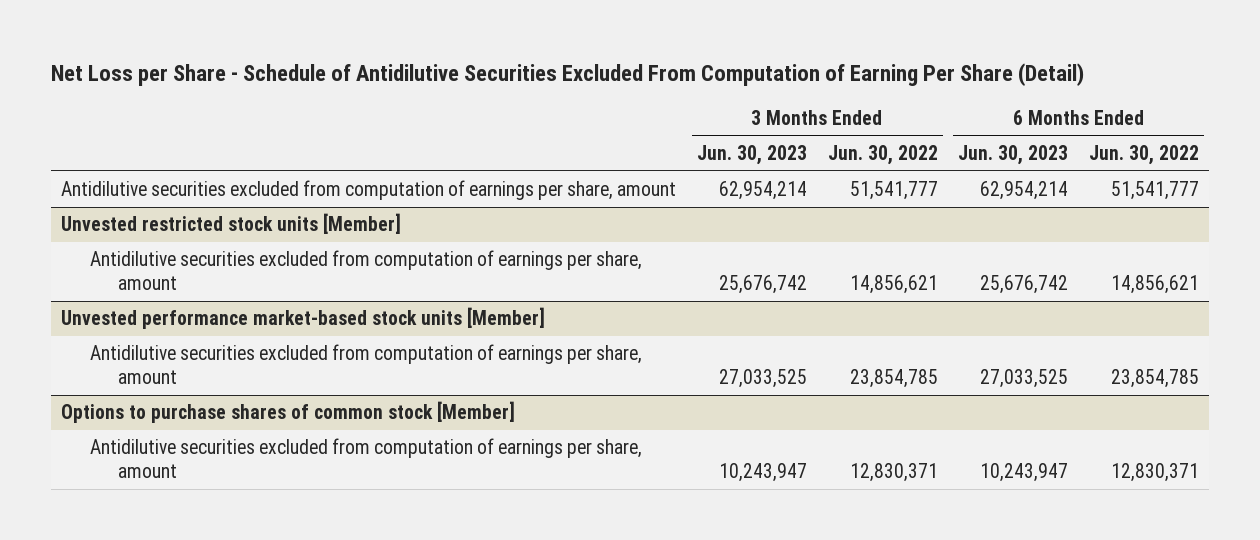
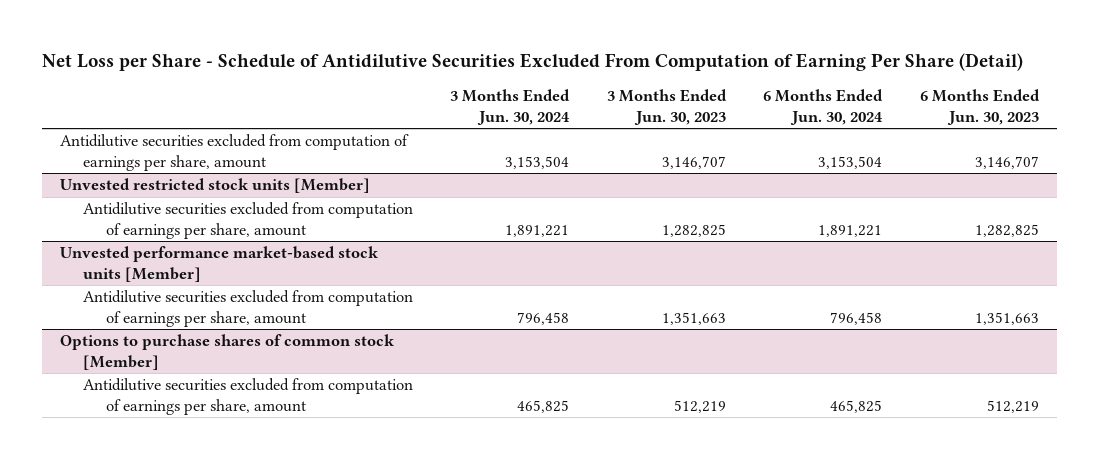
- | 3 Months Ended Jun. 30, 2023 | 3 Months Ended Jun. 30, 2022 | 6 Months Ended Jun. 30, 2023 | 6 Months Ended Jun. 30, 2022
+ | 3 Months Ended Jun. 30, 2024 | 3 Months Ended Jun. 30, 2023 | 6 Months Ended Jun. 30, 2024 | 6 Months Ended Jun. 30, 2023
- Antidilutive securities excluded from computation of earnings per share, amount | 62,954,214 | 51,541,777 | 62,954,214 | 51,541,777
+ Antidilutive securities excluded from computation of earnings per share, amount | 3,153,504 | 3,146,707 | 3,153,504 | 3,146,707
@ Unvested restricted stock units [Member]
- Antidilutive securities excluded from computation of earnings per share, amount | 25,676,742 | 14,856,621 | 25,676,742 | 14,856,621
+ Antidilutive securities excluded from computation of earnings per share, amount | 1,891,221 | 1,282,825 | 1,891,221 | 1,282,825
@ Unvested performance market-based stock units [Member]
- Antidilutive securities excluded from computation of earnings per share, amount | 27,033,525 | 23,854,785 | 27,033,525 | 23,854,785
+ Antidilutive securities excluded from computation of earnings per share, amount | 796,458 | 1,351,663 | 796,458 | 1,351,663
@ Options to purchase shares of common stock [Member]
- Antidilutive securities excluded from computation of earnings per share, amount | 10,243,947 | 12,830,371 | 10,243,947 | 12,830,371
+ Antidilutive securities excluded from computation of earnings per share, amount | 465,825 | 512,219 | 465,825 | 512,219

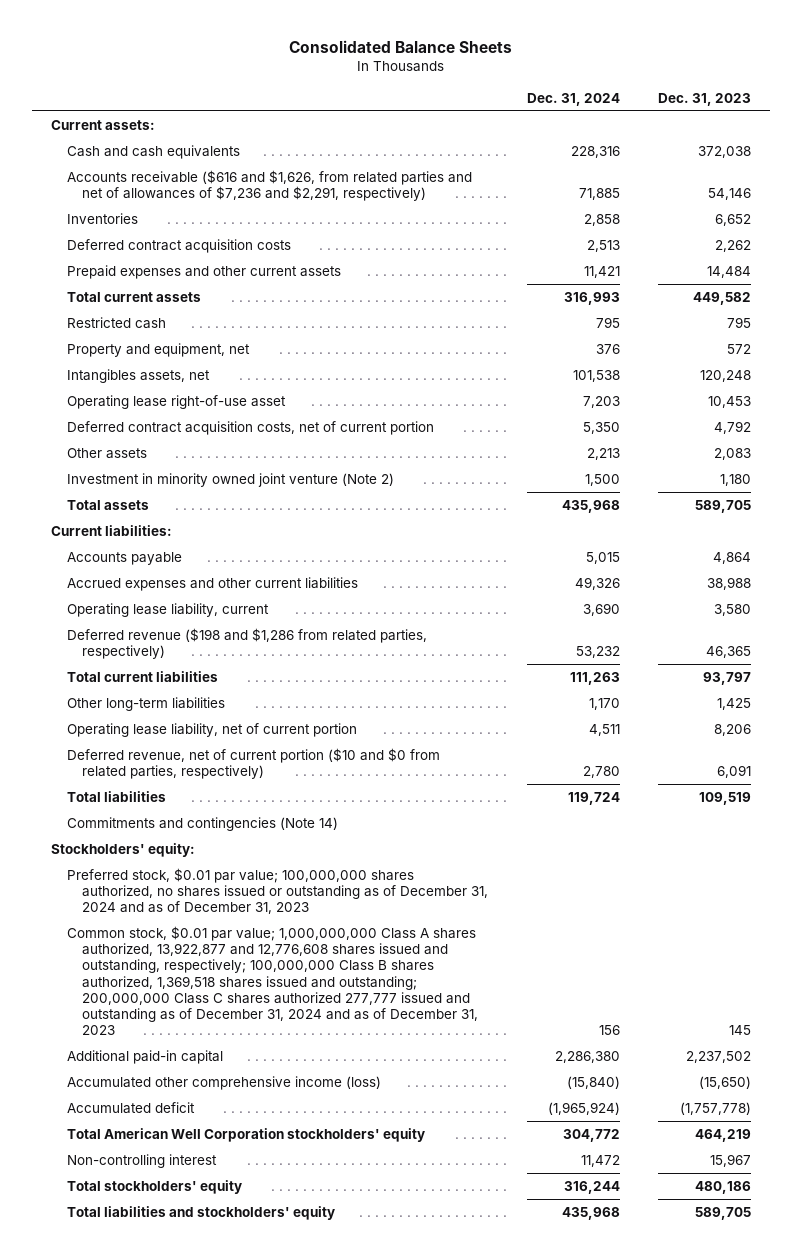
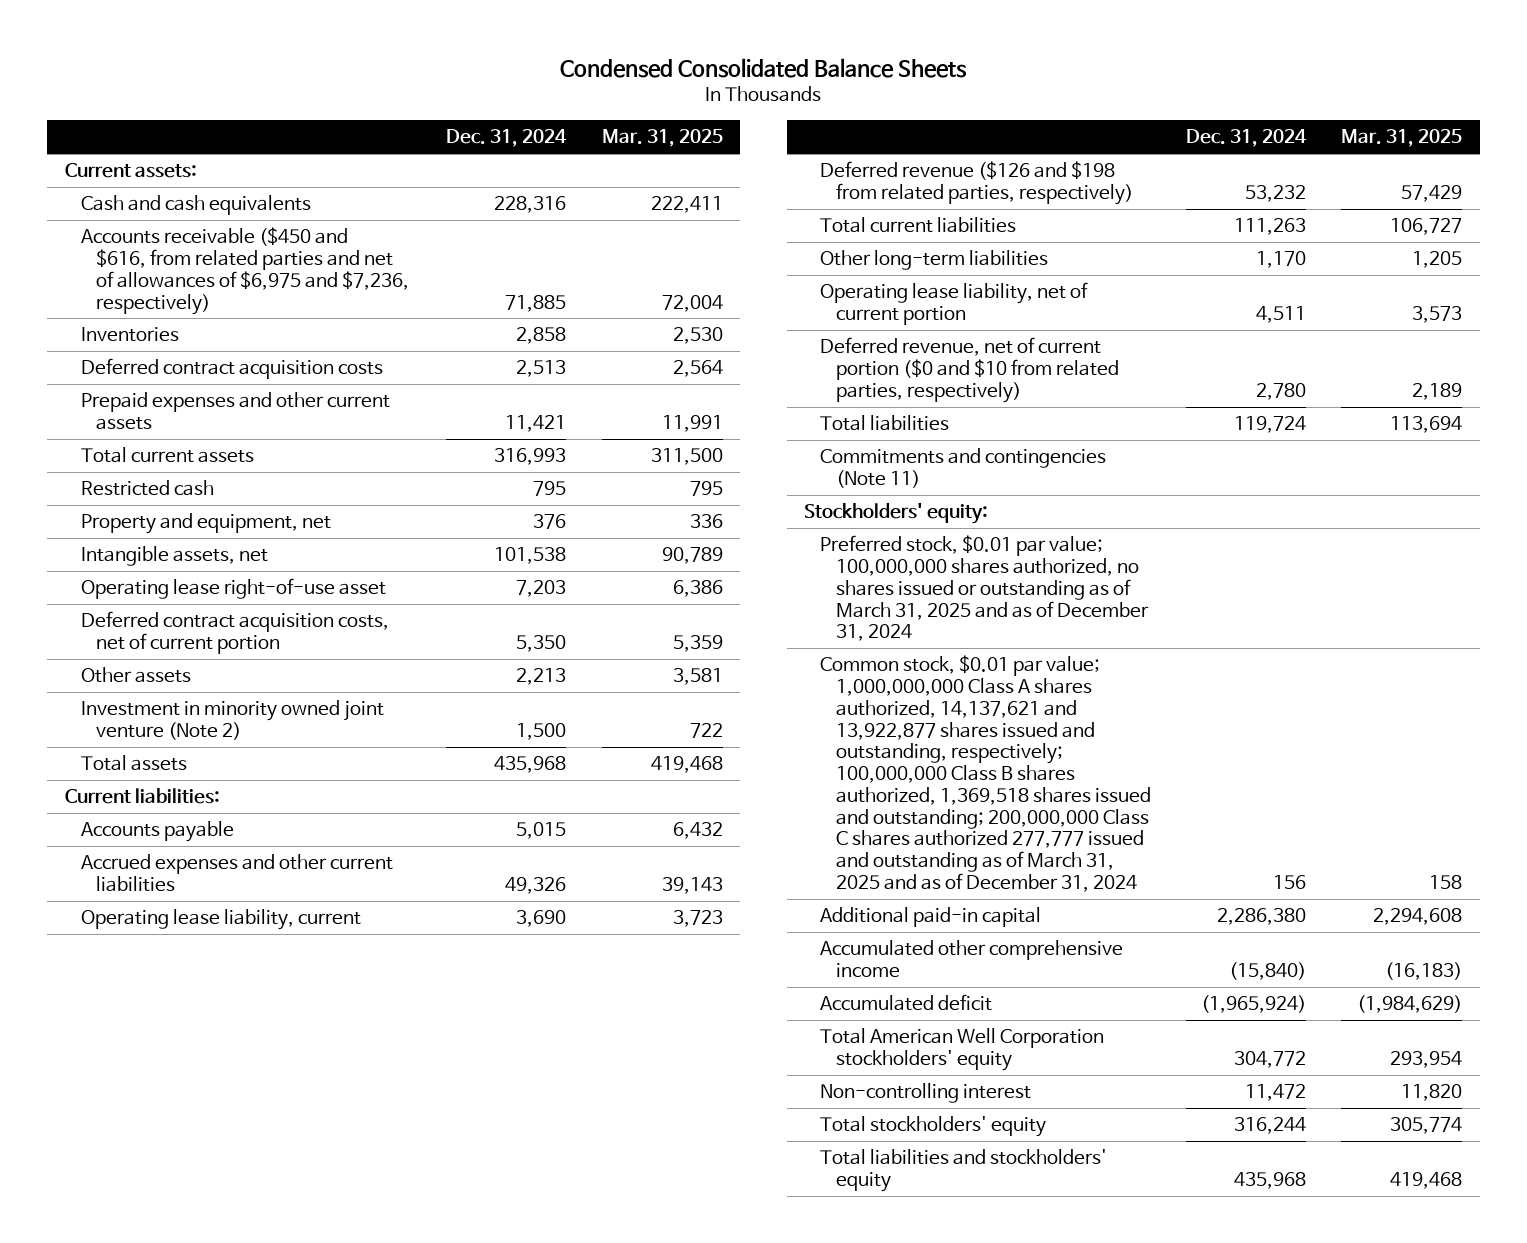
- Consolidated Balance Sheets
+ Condensed Consolidated Balance Sheets
- | Dec. 31, 2024 | Dec. 31, 2023
+ | Dec. 31, 2024 | Mar. 31, 2025
- Accounts receivable ($616 and $1,626, from related parties and net of allowances of $7,236 and $2,291, respectively) | 71,885 | 54,146
+ Accounts receivable ($450 and $616, from related parties and net of allowances of $6,975 and $7,236, respectively) | 71,885 | 72,004
- Intangibles assets, net | 101,538 | 120,248
+ Intangible assets, net | 101,538 | 90,789
- Deferred revenue ($198 and $1,286 from related parties, respectively) | 53,232 | 46,365
+ Deferred revenue ($126 and $198 from related parties, respectively) | 53,232 | 57,429
- Deferred revenue, net of current portion ($10 and $0 from related parties, respectively) | 2,780 | 6,091
+ Deferred revenue, net of current portion ($0 and $10 from related parties, respectively) | 2,780 | 2,189
- Commitments and contingencies (Note 14)
+ Commitments and contingencies (Note 11)
- Preferred stock, $0.01 par value; 100,000,000 shares authorized, no shares issued or outstanding as of December 31, 2024 and as of December 31, 2023
- Common stock, $0.01 par value; 1,000,000,000 Class A shares authorized, 13,922,877 and 12,776,608 shares issued and outstanding, respectively; 100,000,000 Class B shares authorized, 1,369,518 shares issued and outstanding; 200,000,000 Class C shares authorized 277,777 issued and outstanding as of December 31, 2024 and as of December 31, 2023 | 156 | 145
+ Preferred stock, $0.01 par value; 100,000,000 shares authorized, no shares issued or outstanding as of March 31, 2025 and as of December 31, 2024
+ Common stock, $0.01 par value; 1,000,000,000 Class A shares authorized, 14,137,621 and 13,922,877 shares issued and outstanding, respectively; 100,000,000 Class B shares authorized, 1,369,518 shares issued and outstanding; 200,000,000 Class C shares authorized 277,777 issued and outstanding as of March 31, 2025 and as of December 31, 2024 | 156 | 158
- Accumulated other comprehensive income (loss) | (15,840) | (15,650)
+ Accumulated other comprehensive income | (15,840) | (16,183)

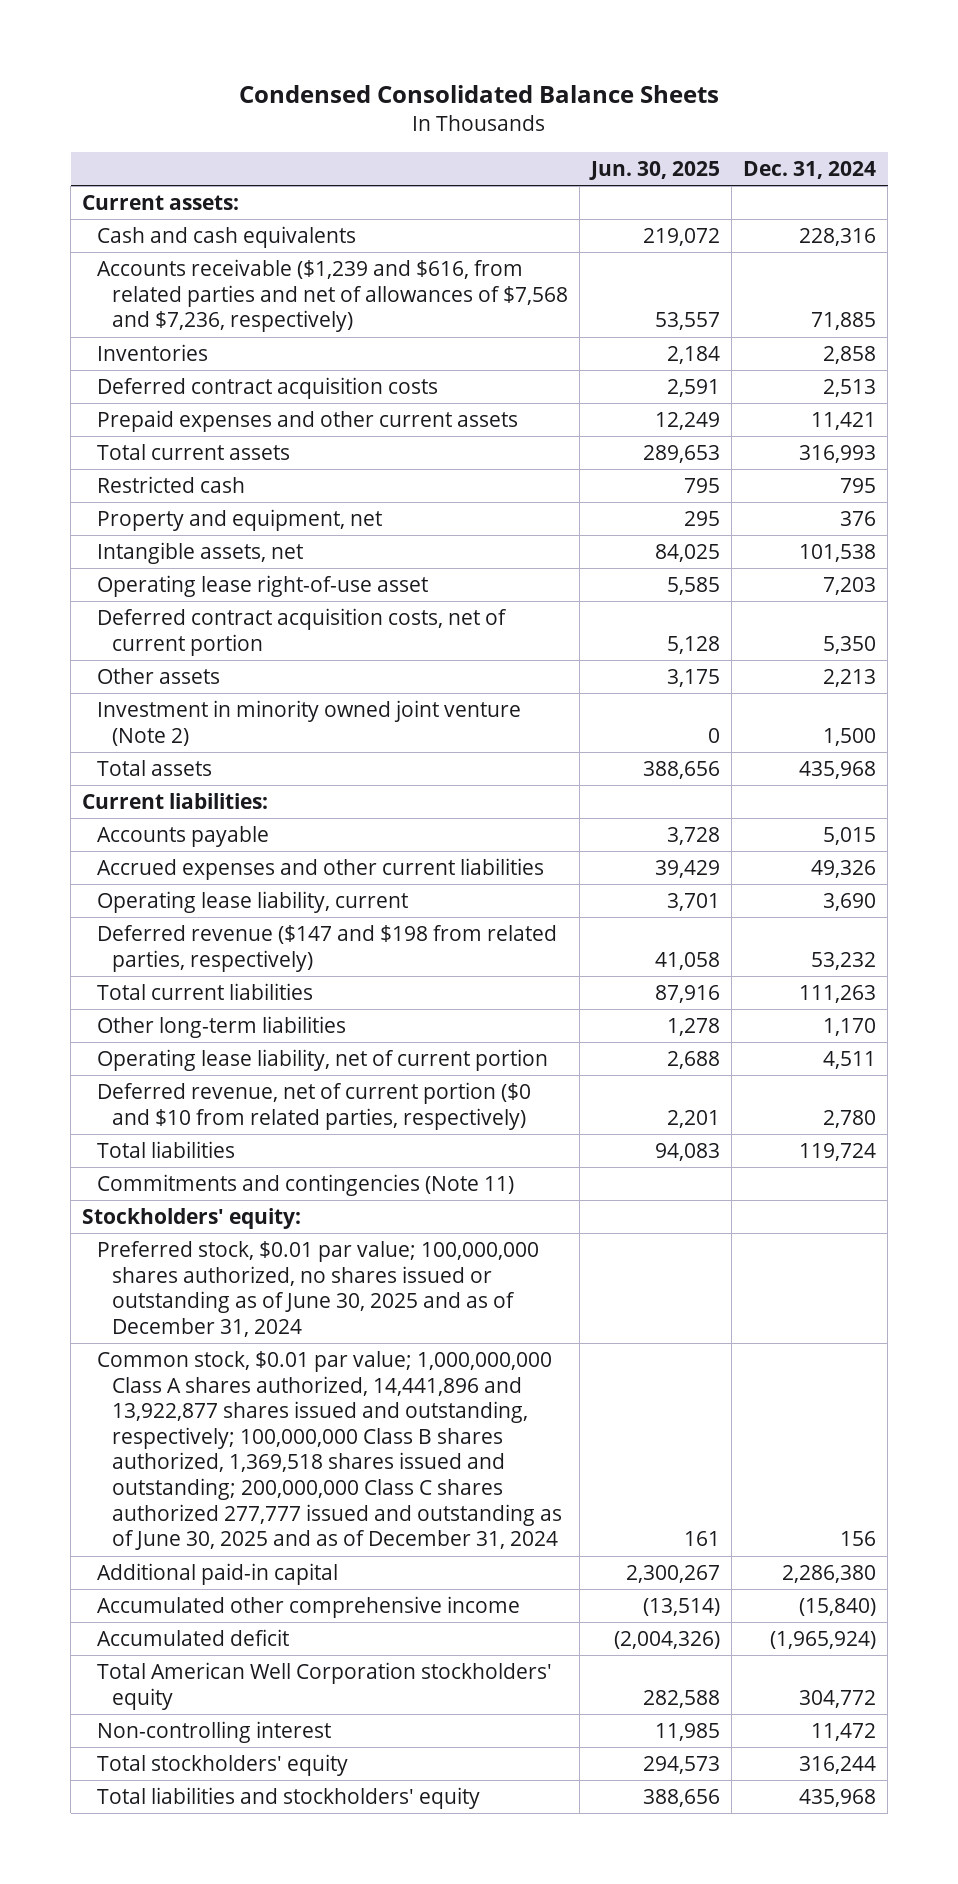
- | Dec. 31, 2024 | Mar. 31, 2025
+ | Jun. 30, 2025 | Dec. 31, 2024
- Accounts receivable ($450 and $616, from related parties and net of allowances of $6,975 and $7,236, respectively) | 71,885 | 72,004
+ Accounts receivable ($1,239 and $616, from related parties and net of allowances of $7,568 and $7,236, respectively) | 53,557 | 71,885
- Deferred revenue ($126 and $198 from related parties, respectively) | 53,232 | 57,429
+ Deferred revenue ($147 and $198 from related parties, respectively) | 41,058 | 53,232
- Preferred stock, $0.01 par value; 100,000,000 shares authorized, no shares issued or outstanding as of March 31, 2025 and as of December 31, 2024
- Common stock, $0.01 par value; 1,000,000,000 Class A shares authorized, 14,137,621 and 13,922,877 shares issued and outstanding, respectively; 100,000,000 Class B shares authorized, 1,369,518 shares issued and outstanding; 200,000,000 Class C shares authorized 277,777 issued and outstanding as of March 31, 2025 and as of December 31, 2024 | 156 | 158
+ Preferred stock, $0.01 par value; 100,000,000 shares authorized, no shares issued or outstanding as of June 30, 2025 and as of December 31, 2024
+ Common stock, $0.01 par value; 1,000,000,000 Class A shares authorized, 14,441,896 and 13,922,877 shares issued and outstanding, respectively; 100,000,000 Class B shares authorized, 1,369,518 shares issued and outstanding; 200,000,000 Class C shares authorized 277,777 issued and outstanding as of June 30, 2025 and as of December 31, 2024 | 161 | 156

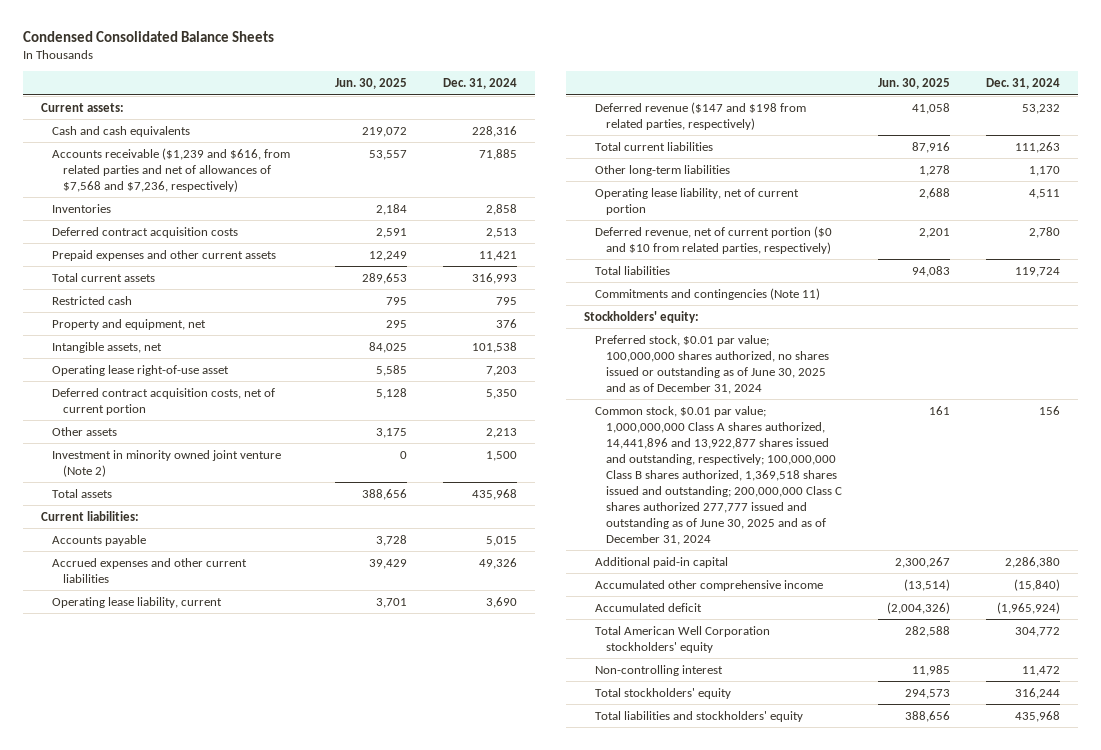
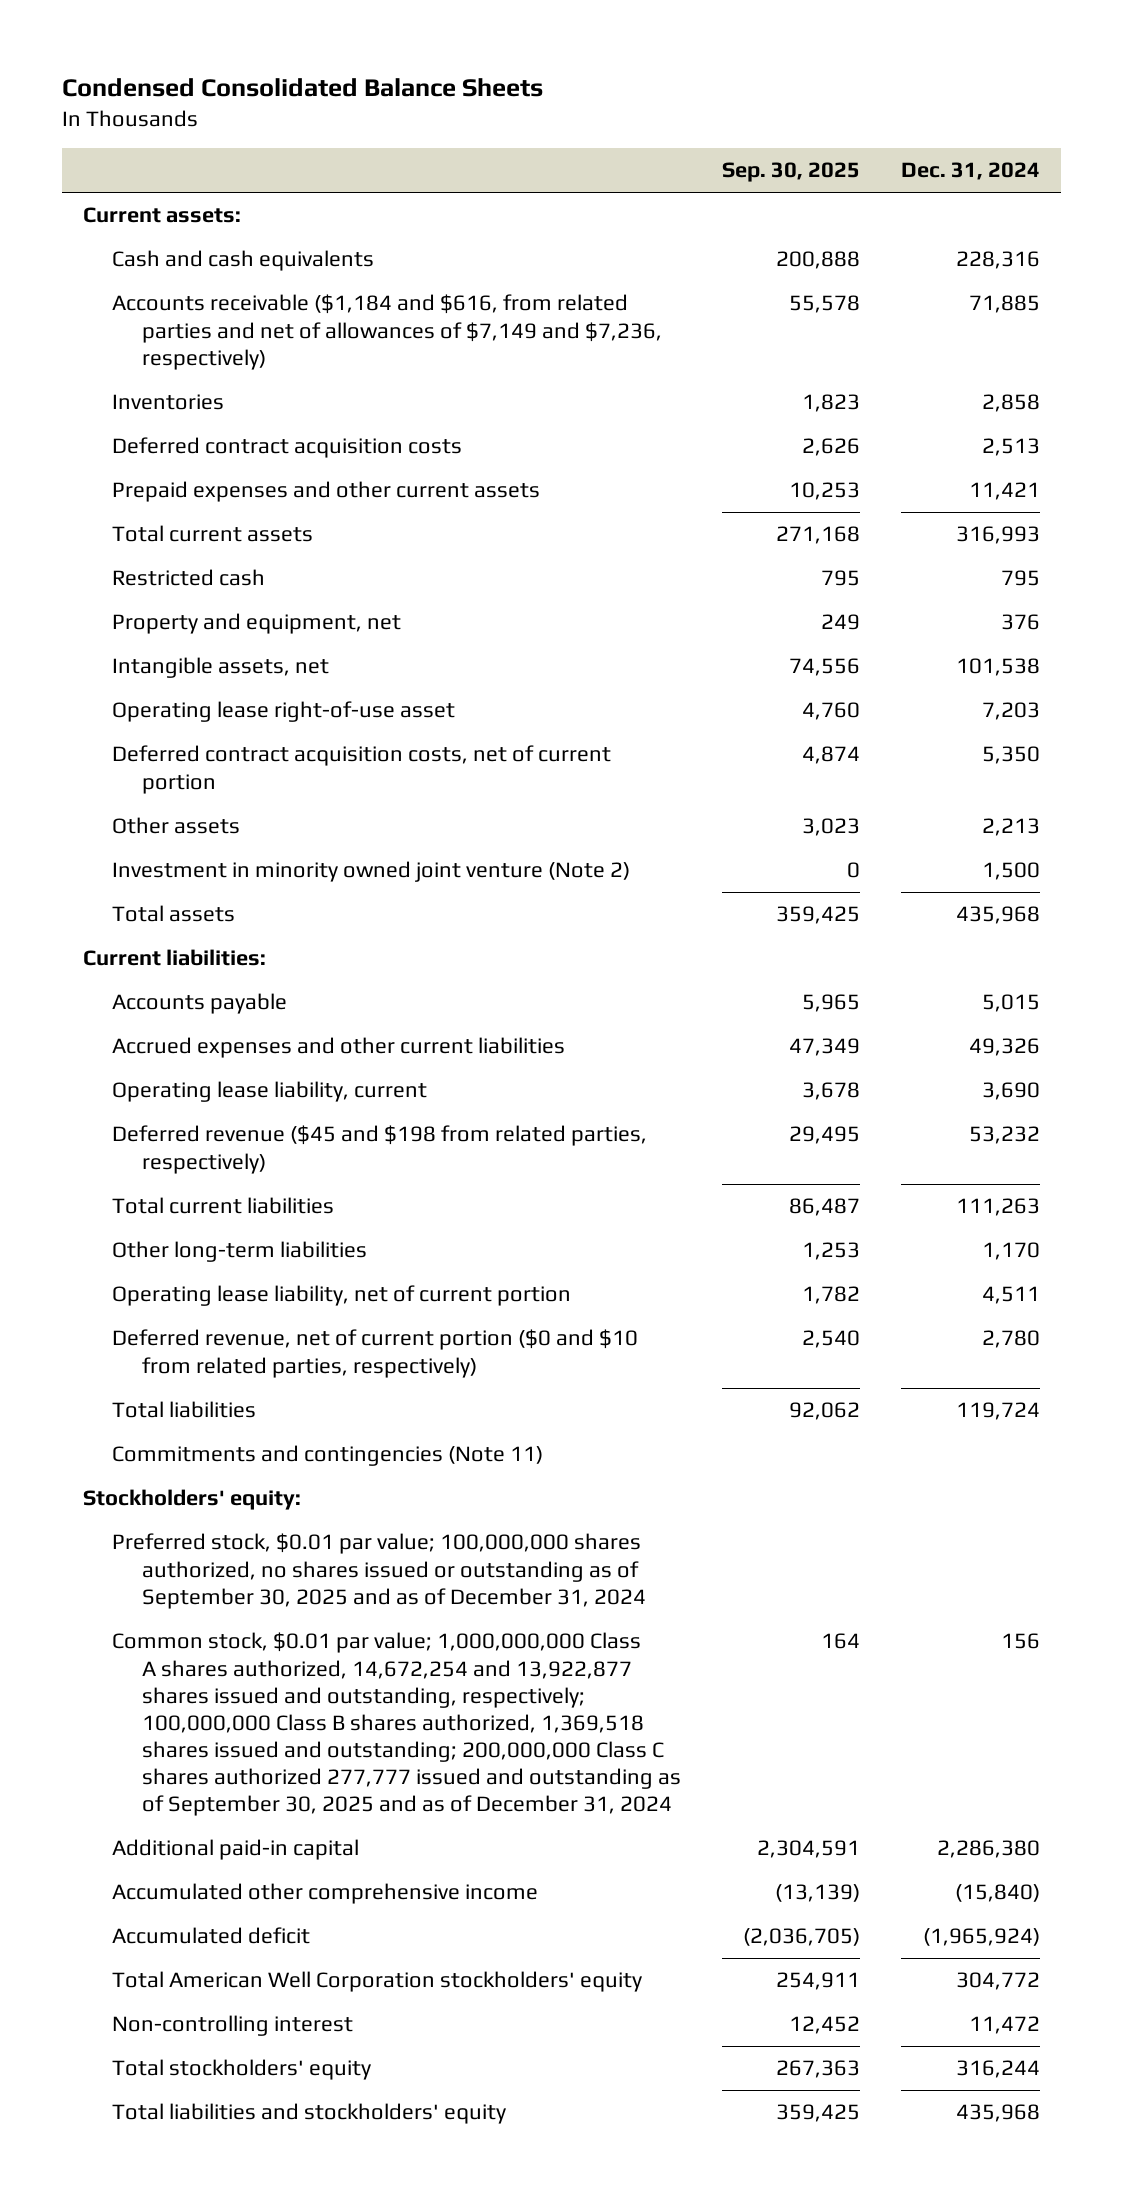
- | Jun. 30, 2025 | Dec. 31, 2024
+ | Sep. 30, 2025 | Dec. 31, 2024
- Accounts receivable ($1,239 and $616, from related parties and net of allowances of $7,568 and $7,236, respectively) | 53,557 | 71,885
+ Accounts receivable ($1,184 and $616, from related parties and net of allowances of $7,149 and $7,236, respectively) | 55,578 | 71,885
- Deferred revenue ($147 and $198 from related parties, respectively) | 41,058 | 53,232
+ Deferred revenue ($45 and $198 from related parties, respectively) | 29,495 | 53,232
- Preferred stock, $0.01 par value; 100,000,000 shares authorized, no shares issued or outstanding as of June 30, 2025 and as of December 31, 2024
- Common stock, $0.01 par value; 1,000,000,000 Class A shares authorized, 14,441,896 and 13,922,877 shares issued and outstanding, respectively; 100,000,000 Class B shares authorized, 1,369,518 shares issued and outstanding; 200,000,000 Class C shares authorized 277,777 issued and outstanding as of June 30, 2025 and as of December 31, 2024 | 161 | 156
+ Preferred stock, $0.01 par value; 100,000,000 shares authorized, no shares issued or outstanding as of September 30, 2025 and as of December 31, 2024
+ Common stock, $0.01 par value; 1,000,000,000 Class A shares authorized, 14,672,254 and 13,922,877 shares issued and outstanding, respectively; 100,000,000 Class B shares authorized, 1,369,518 shares issued and outstanding; 200,000,000 Class C shares authorized 277,777 issued and outstanding as of September 30, 2025 and as of December 31, 2024 | 164 | 156

